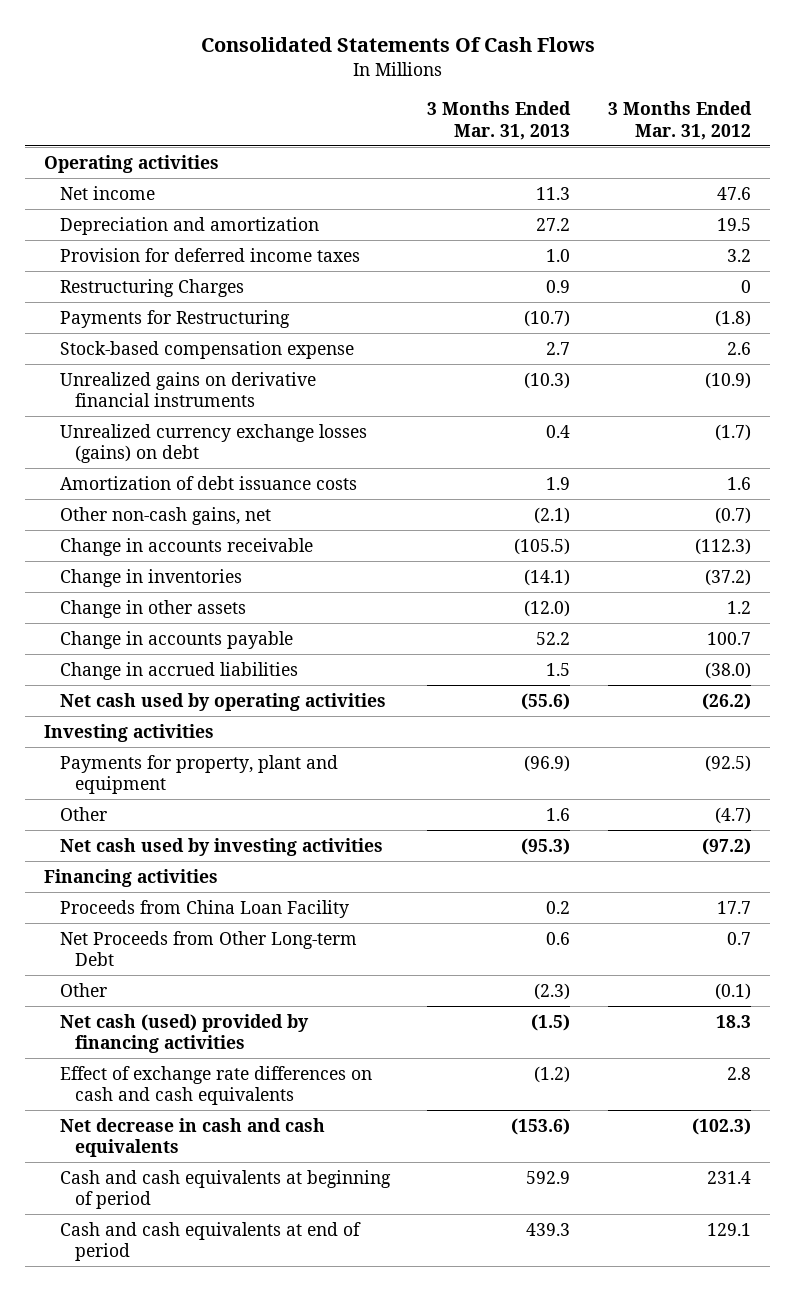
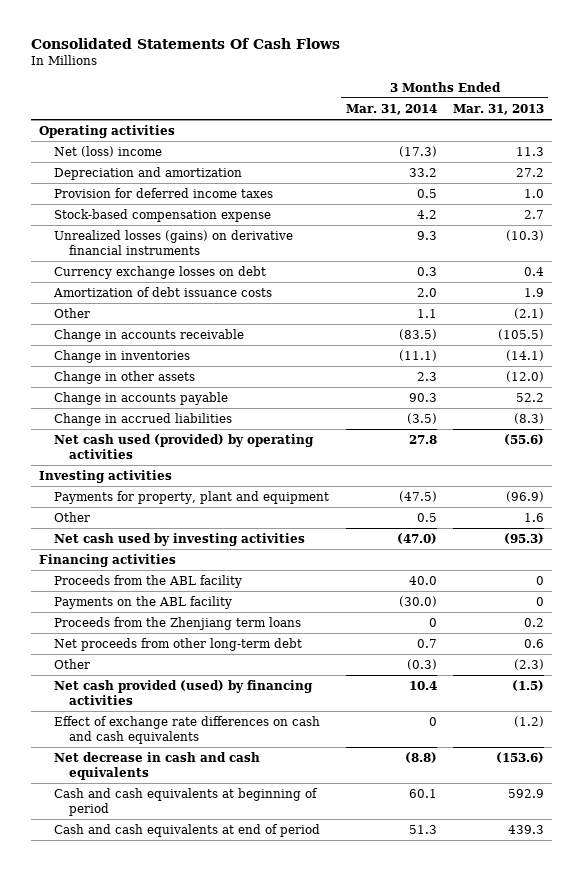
- | 3 Months Ended Mar. 31, 2013 | 3 Months Ended Mar. 31, 2012
+ | 3 Months Ended Mar. 31, 2014 | 3 Months Ended Mar. 31, 2013
- Net income | 11.3 | 47.6
+ Net (loss) income | (17.3) | 11.3
- Restructuring Charges | 0.9 | 0
- Payments for Restructuring | (10.7) | (1.8)
- Unrealized gains on derivative financial instruments | (10.3) | (10.9)
- Unrealized currency exchange losses (gains) on debt | 0.4 | (1.7)
+ Unrealized losses (gains) on derivative financial instruments | 9.3 | (10.3)
+ Currency exchange losses on debt | 0.3 | 0.4
- Other non-cash gains, net | (2.1) | (0.7)
+ Other | 1.1 | (2.1)
- Change in accrued liabilities | 1.5 | (38.0)
- Net cash used by operating activities | (55.6) | (26.2)
+ Change in accrued liabilities | (3.5) | (8.3)
+ Net cash used (provided) by operating activities | 27.8 | (55.6)
- Proceeds from China Loan Facility | 0.2 | 17.7
- Net Proceeds from Other Long-term Debt | 0.6 | 0.7
+ Proceeds from the ABL facility | 40.0 | 0
+ Payments on the ABL facility | (30.0) | 0
+ Proceeds from the Zhenjiang term loans | 0 | 0.2
+ Net proceeds from other long-term debt | 0.7 | 0.6
- Net cash (used) provided by financing activities | (1.5) | 18.3
+ Net cash provided (used) by financing activities | 10.4 | (1.5)

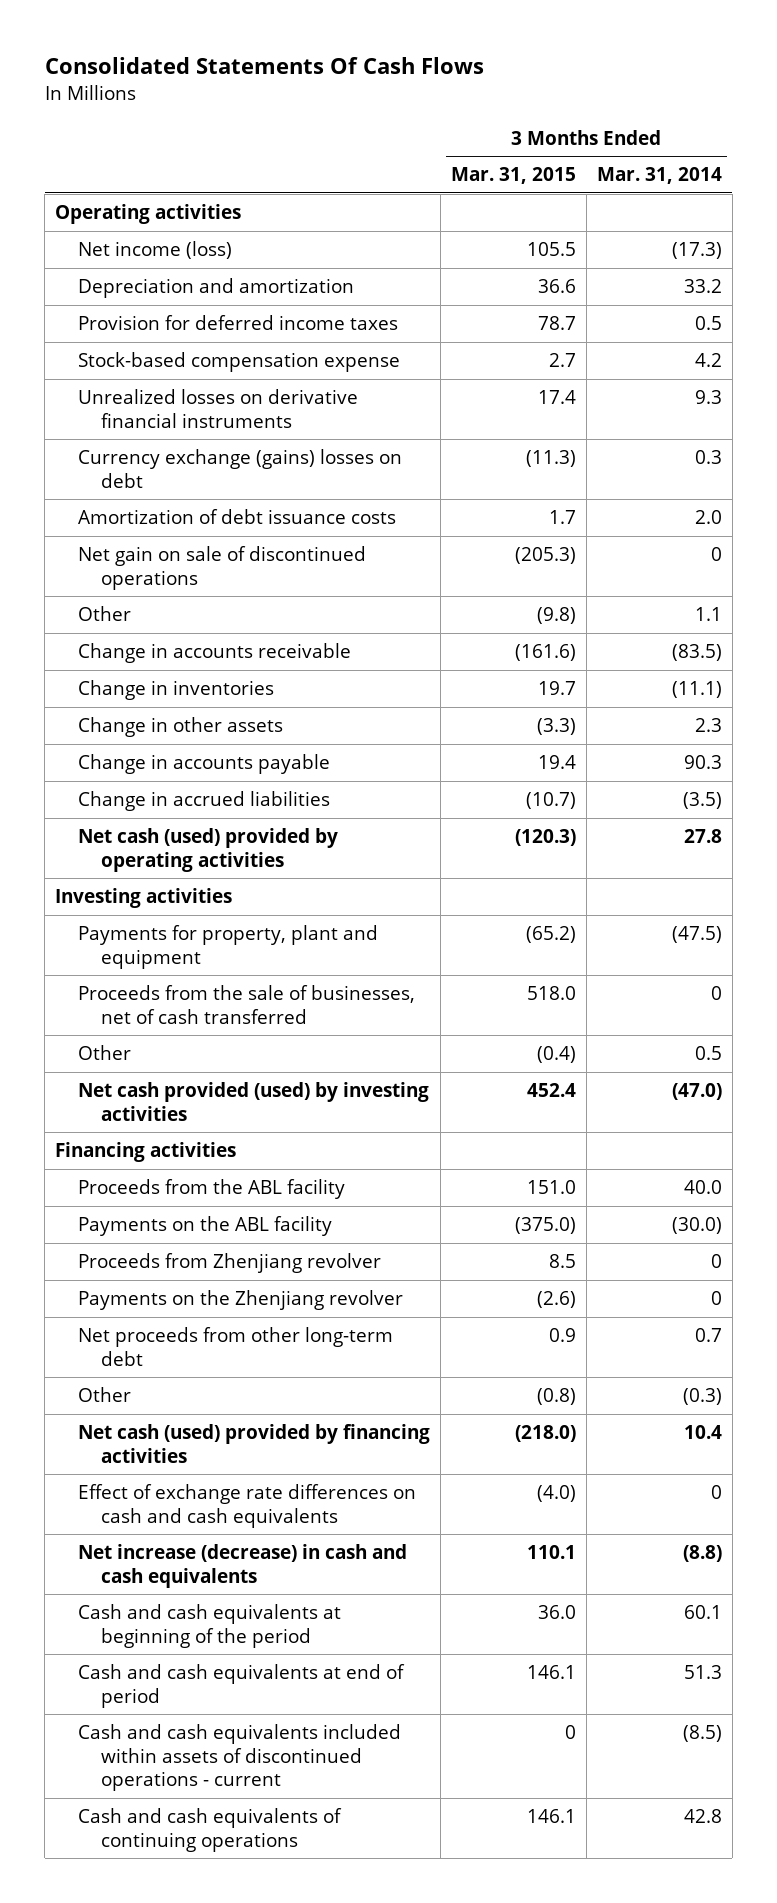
- | 3 Months Ended Mar. 31, 2014 | 3 Months Ended Mar. 31, 2013
+ | 3 Months Ended Mar. 31, 2015 | 3 Months Ended Mar. 31, 2014
- Net (loss) income | (17.3) | 11.3
+ Net income (loss) | 105.5 | (17.3)
- Unrealized losses (gains) on derivative financial instruments | 9.3 | (10.3)
- Currency exchange losses on debt | 0.3 | 0.4
+ Unrealized losses on derivative financial instruments | 17.4 | 9.3
+ Currency exchange (gains) losses on debt | (11.3) | 0.3
+ Net gain on sale of discontinued operations | (205.3) | 0
- Net cash used (provided) by operating activities | 27.8 | (55.6)
+ Net cash (used) provided by operating activities | (120.3) | 27.8
+ Proceeds from the sale of businesses, net of cash transferred | 518.0 | 0
- Net cash used by investing activities | (47.0) | (95.3)
+ Net cash provided (used) by investing activities | 452.4 | (47.0)
- Proceeds from the Zhenjiang term loans | 0 | 0.2
+ Proceeds from Zhenjiang revolver | 8.5 | 0
+ Payments on the Zhenjiang revolver | (2.6) | 0
- Net cash provided (used) by financing activities | 10.4 | (1.5)
+ Net cash (used) provided by financing activities | (218.0) | 10.4
- Net decrease in cash and cash equivalents | (8.8) | (153.6)
- Cash and cash equivalents at beginning of period | 60.1 | 592.9
+ Net increase (decrease) in cash and cash equivalents | 110.1 | (8.8)
+ Cash and cash equivalents at beginning of the period | 36.0 | 60.1
+ Cash and cash equivalents included within assets of discontinued operations - current | 0 | (8.5)
+ Cash and cash equivalents of continuing operations | 146.1 | 42.8

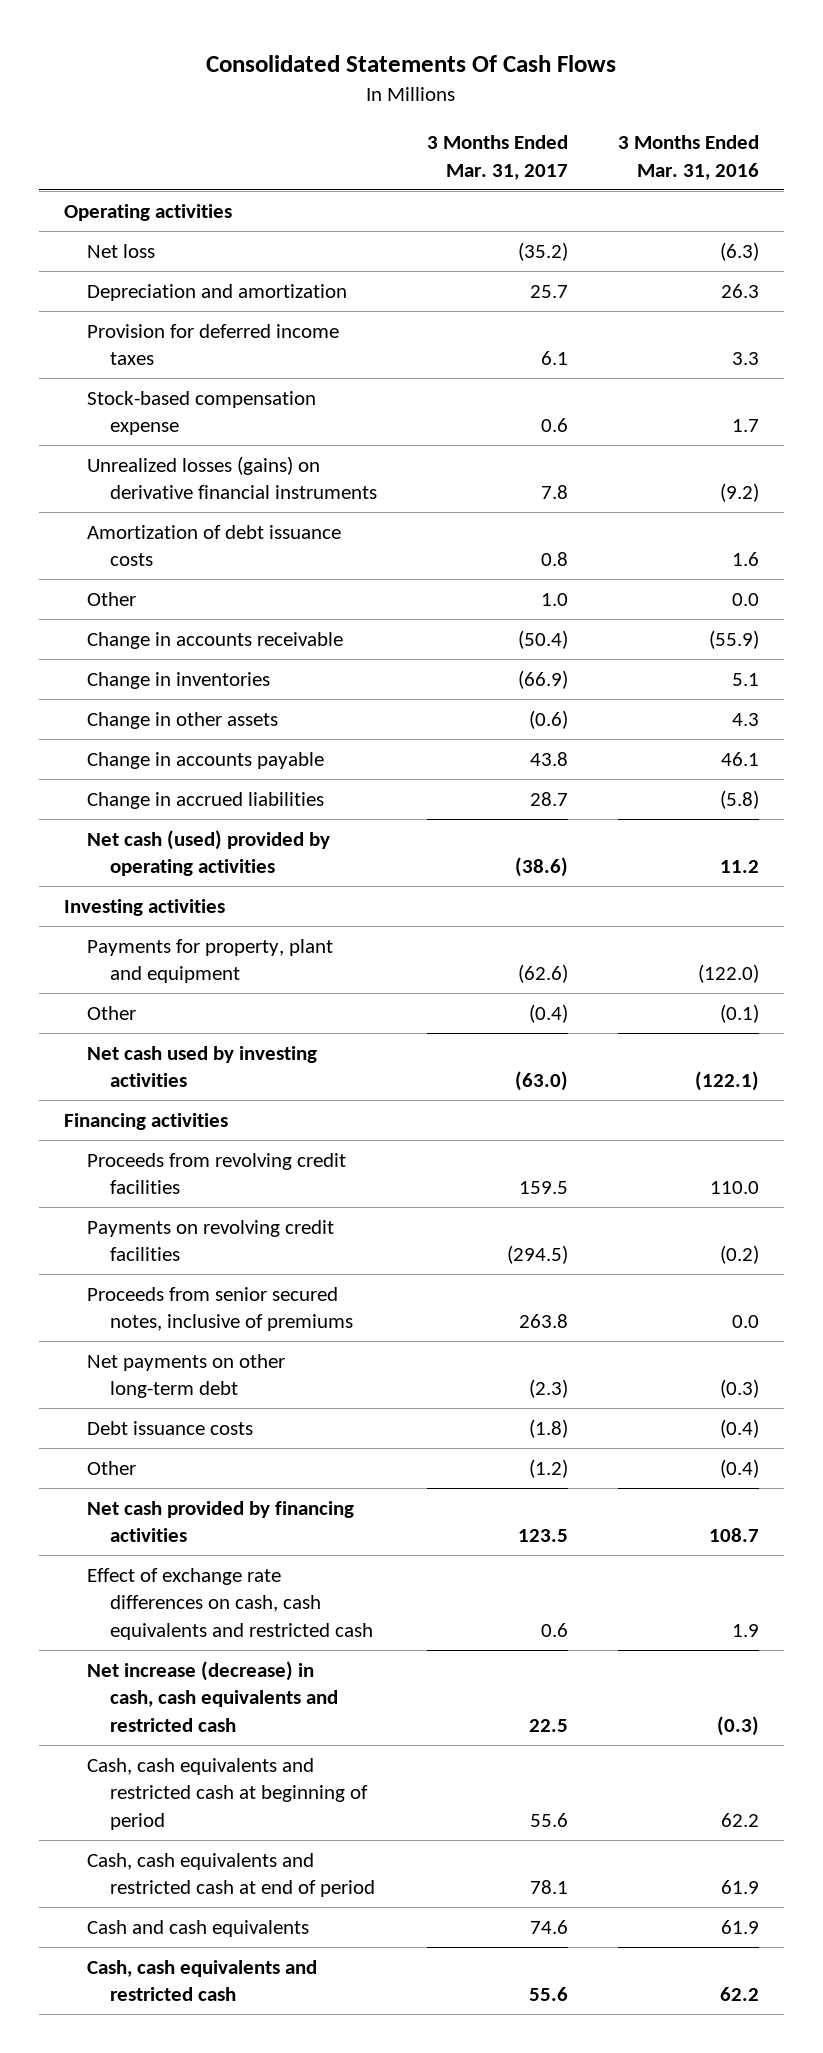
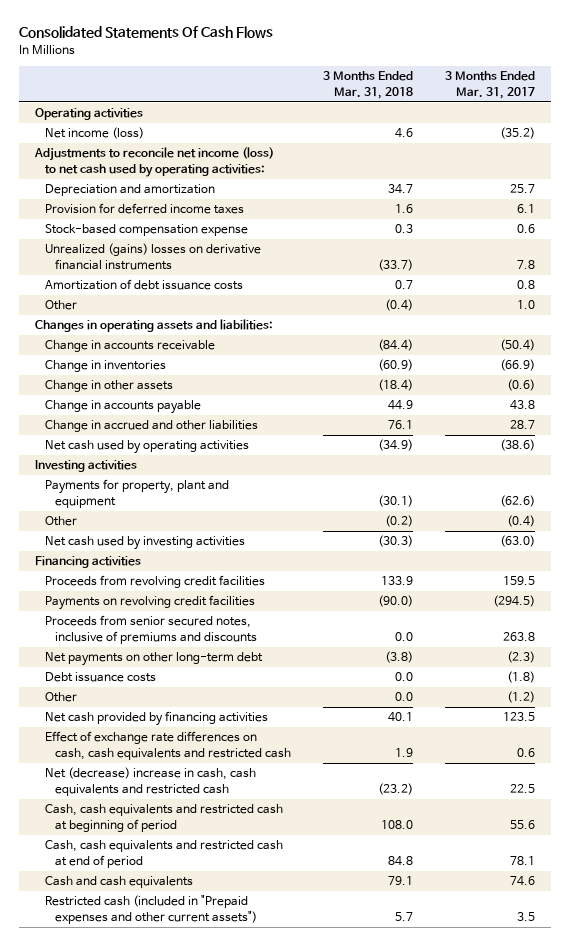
- | 3 Months Ended Mar. 31, 2017 | 3 Months Ended Mar. 31, 2016
+ | 3 Months Ended Mar. 31, 2018 | 3 Months Ended Mar. 31, 2017
- Net loss | (35.2) | (6.3)
+ Net income (loss) | 4.6 | (35.2)
+ Adjustments to reconcile net income (loss) to net cash used by operating activities:
- Unrealized losses (gains) on derivative financial instruments | 7.8 | (9.2)
+ Unrealized (gains) losses on derivative financial instruments | (33.7) | 7.8
+ Changes in operating assets and liabilities:
- Change in accrued liabilities | 28.7 | (5.8)
- Net cash (used) provided by operating activities | (38.6) | 11.2
+ Change in accrued and other liabilities | 76.1 | 28.7
+ Net cash used by operating activities | (34.9) | (38.6)
- Proceeds from senior secured notes, inclusive of premiums | 263.8 | 0.0
+ Proceeds from senior secured notes, inclusive of premiums and discounts | 0.0 | 263.8
- Net increase (decrease) in cash, cash equivalents and restricted cash | 22.5 | (0.3)
+ Net (decrease) increase in cash, cash equivalents and restricted cash | (23.2) | 22.5
- Cash, cash equivalents and restricted cash | 55.6 | 62.2
+ Restricted cash (included in "Prepaid expenses and other current assets") | 5.7 | 3.5

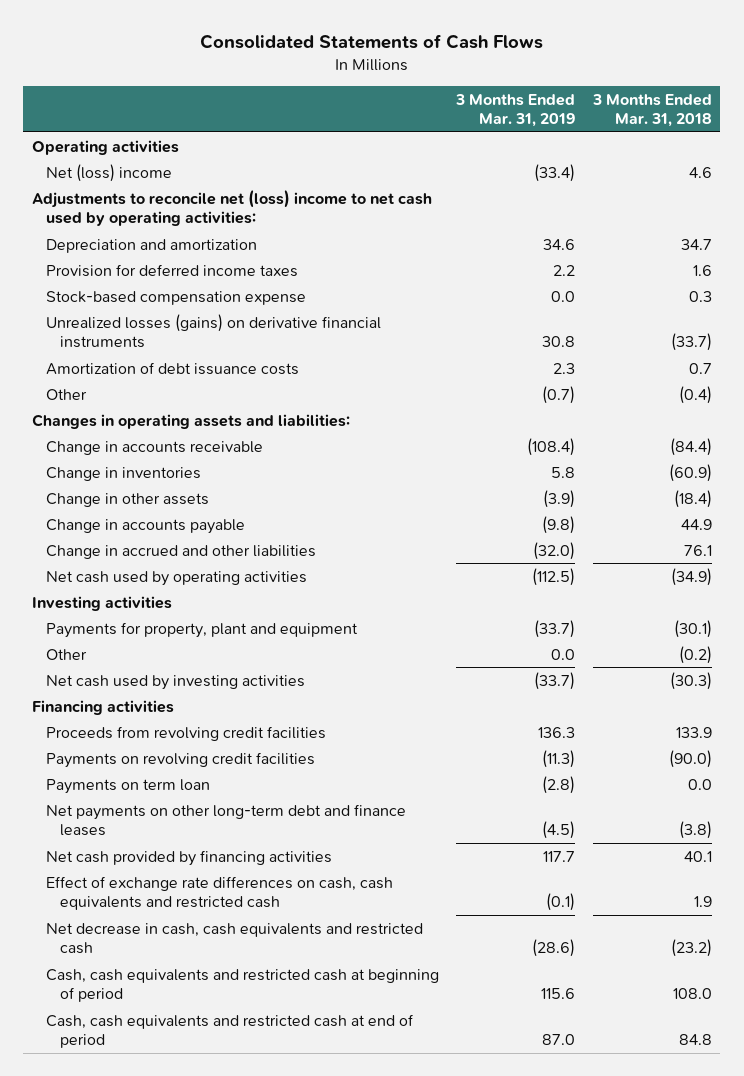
- Consolidated Statements Of Cash Flows
+ Consolidated Statements of Cash Flows
- | 3 Months Ended Mar. 31, 2018 | 3 Months Ended Mar. 31, 2017
+ | 3 Months Ended Mar. 31, 2019 | 3 Months Ended Mar. 31, 2018
- Net income (loss) | 4.6 | (35.2)
- Adjustments to reconcile net income (loss) to net cash used by operating activities:
+ Net (loss) income | (33.4) | 4.6
+ Adjustments to reconcile net (loss) income to net cash used by operating activities:
- Unrealized (gains) losses on derivative financial instruments | (33.7) | 7.8
+ Unrealized losses (gains) on derivative financial instruments | 30.8 | (33.7)
- Proceeds from senior secured notes, inclusive of premiums and discounts | 0.0 | 263.8
- Net payments on other long-term debt | (3.8) | (2.3)
- Debt issuance costs | 0.0 | (1.8)
- Other | 0.0 | (1.2)
+ Payments on term loan | (2.8) | 0.0
+ Net payments on other long-term debt and finance leases | (4.5) | (3.8)
- Net (decrease) increase in cash, cash equivalents and restricted cash | (23.2) | 22.5
+ Net decrease in cash, cash equivalents and restricted cash | (28.6) | (23.2)
- Cash and cash equivalents | 79.1 | 74.6
- Restricted cash (included in "Prepaid expenses and other current assets") | 5.7 | 3.5

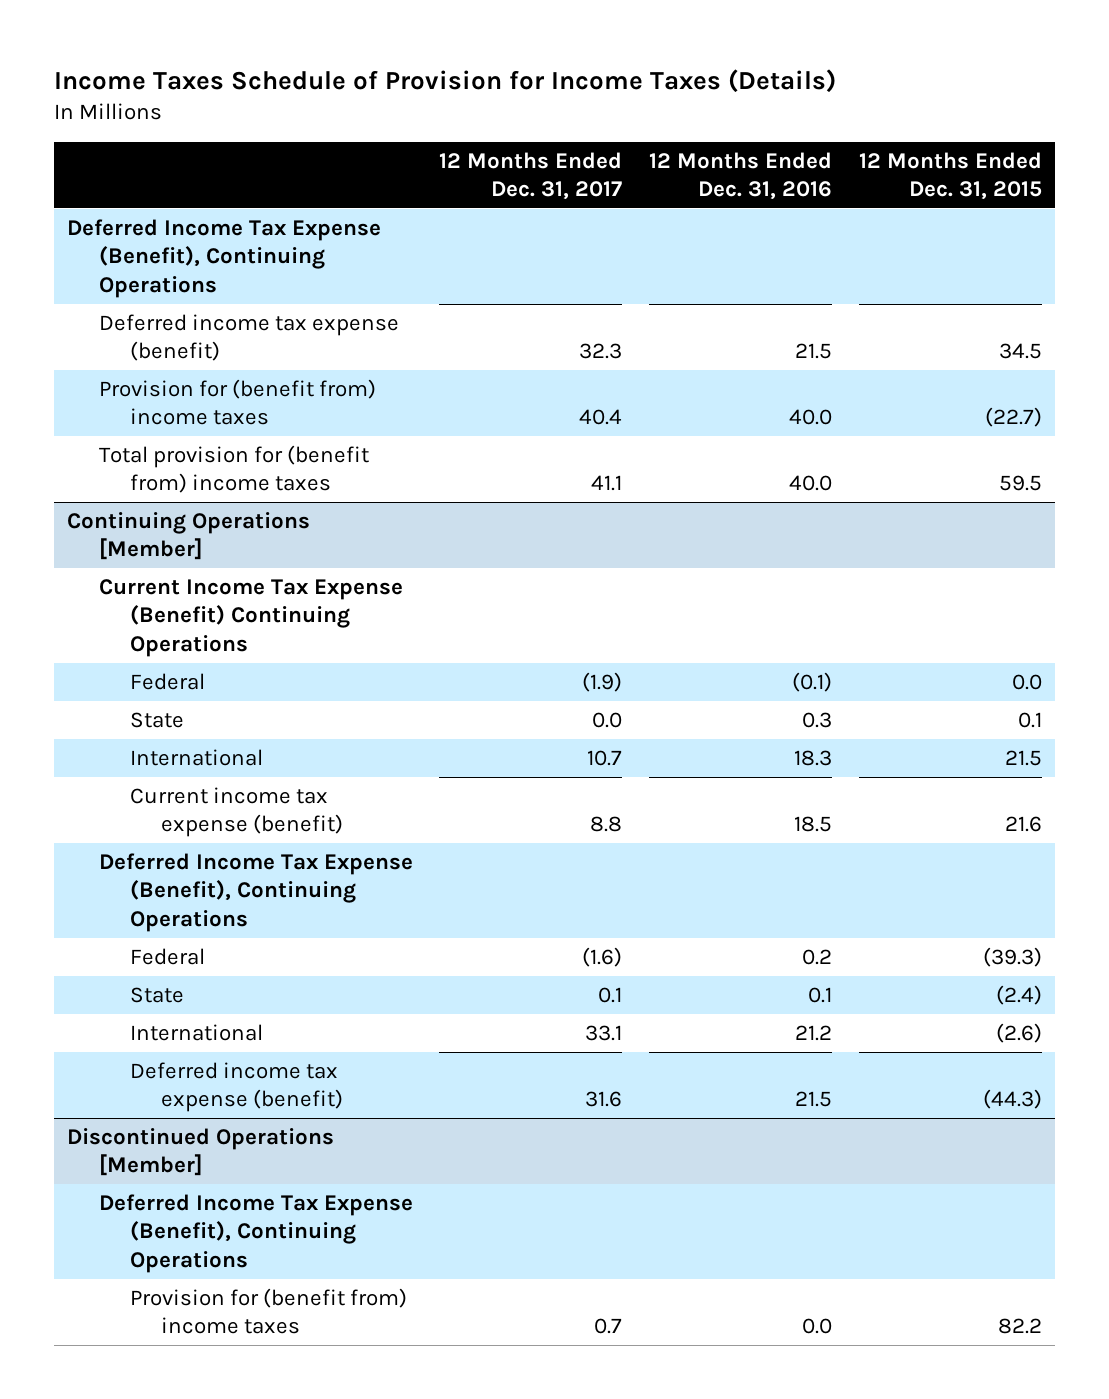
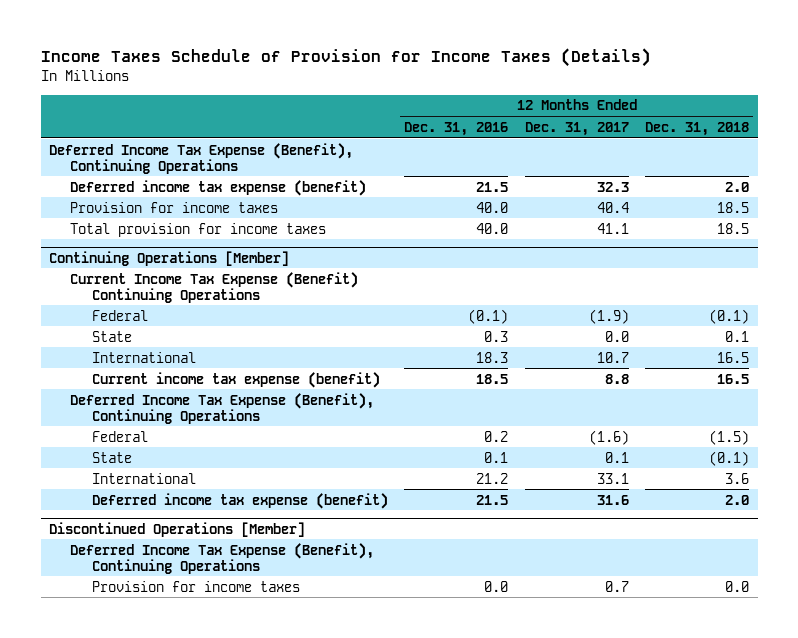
- | 12 Months Ended Dec. 31, 2017 | 12 Months Ended Dec. 31, 2016 | 12 Months Ended Dec. 31, 2015
+ | 12 Months Ended Dec. 31, 2016 | 12 Months Ended Dec. 31, 2017 | 12 Months Ended Dec. 31, 2018
- Provision for (benefit from) income taxes | 40.4 | 40.0 | (22.7)
- Total provision for (benefit from) income taxes | 41.1 | 40.0 | 59.5
+ Provision for income taxes | 40.0 | 40.4 | 18.5
+ Total provision for income taxes | 40.0 | 41.1 | 18.5
@ Discontinued Operations [Member]
- Provision for (benefit from) income taxes | 0.7 | 0.0 | 82.2
+ Provision for income taxes | 0.0 | 0.7 | 0.0

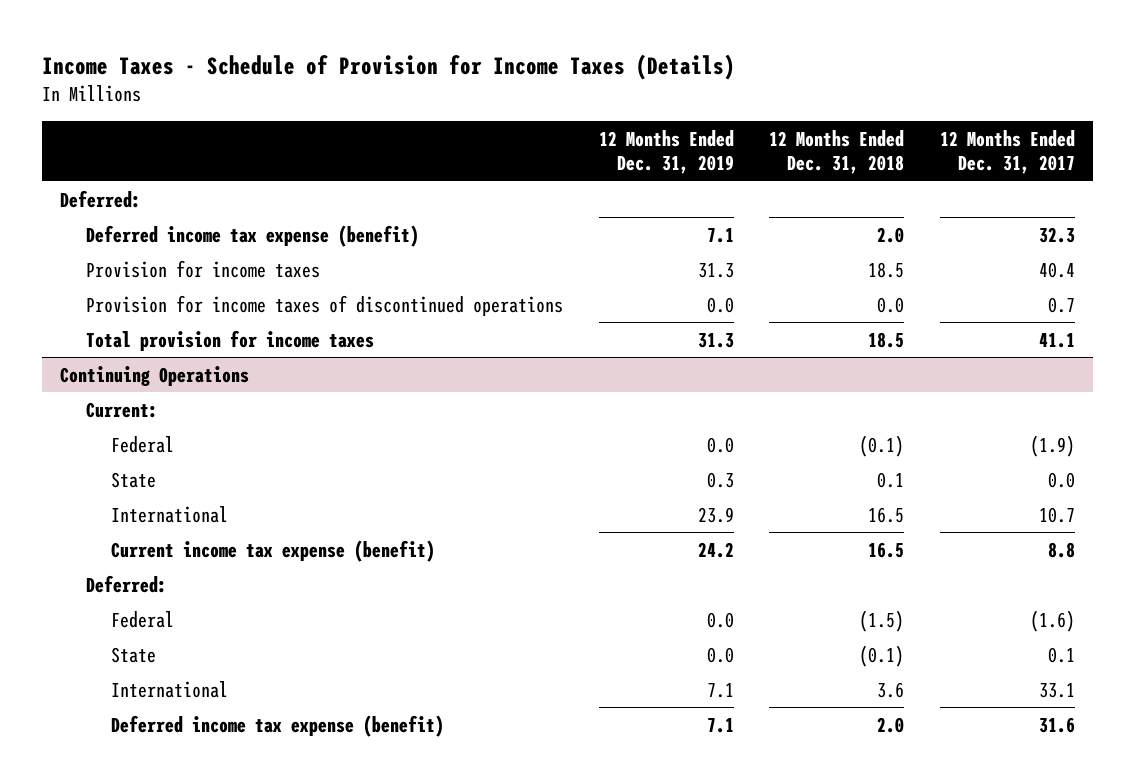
- Income Taxes Schedule of Provision for Income Taxes (Details)
+ Income Taxes - Schedule of Provision for Income Taxes (Details)
- | 12 Months Ended Dec. 31, 2016 | 12 Months Ended Dec. 31, 2017 | 12 Months Ended Dec. 31, 2018
+ | 12 Months Ended Dec. 31, 2019 | 12 Months Ended Dec. 31, 2018 | 12 Months Ended Dec. 31, 2017
- Deferred Income Tax Expense (Benefit), Continuing Operations
+ Deferred:
+ Provision for income taxes of discontinued operations | 0.0 | 0.0 | 0.7
- Continuing Operations [Member]
- Current Income Tax Expense (Benefit) Continuing Operations
+ Continuing Operations
+ Current:
- Deferred Income Tax Expense (Benefit), Continuing Operations
+ Deferred:
- Discontinued Operations [Member]
- Deferred Income Tax Expense (Benefit), Continuing Operations
- Provision for income taxes | 0.0 | 0.7 | 0.0

